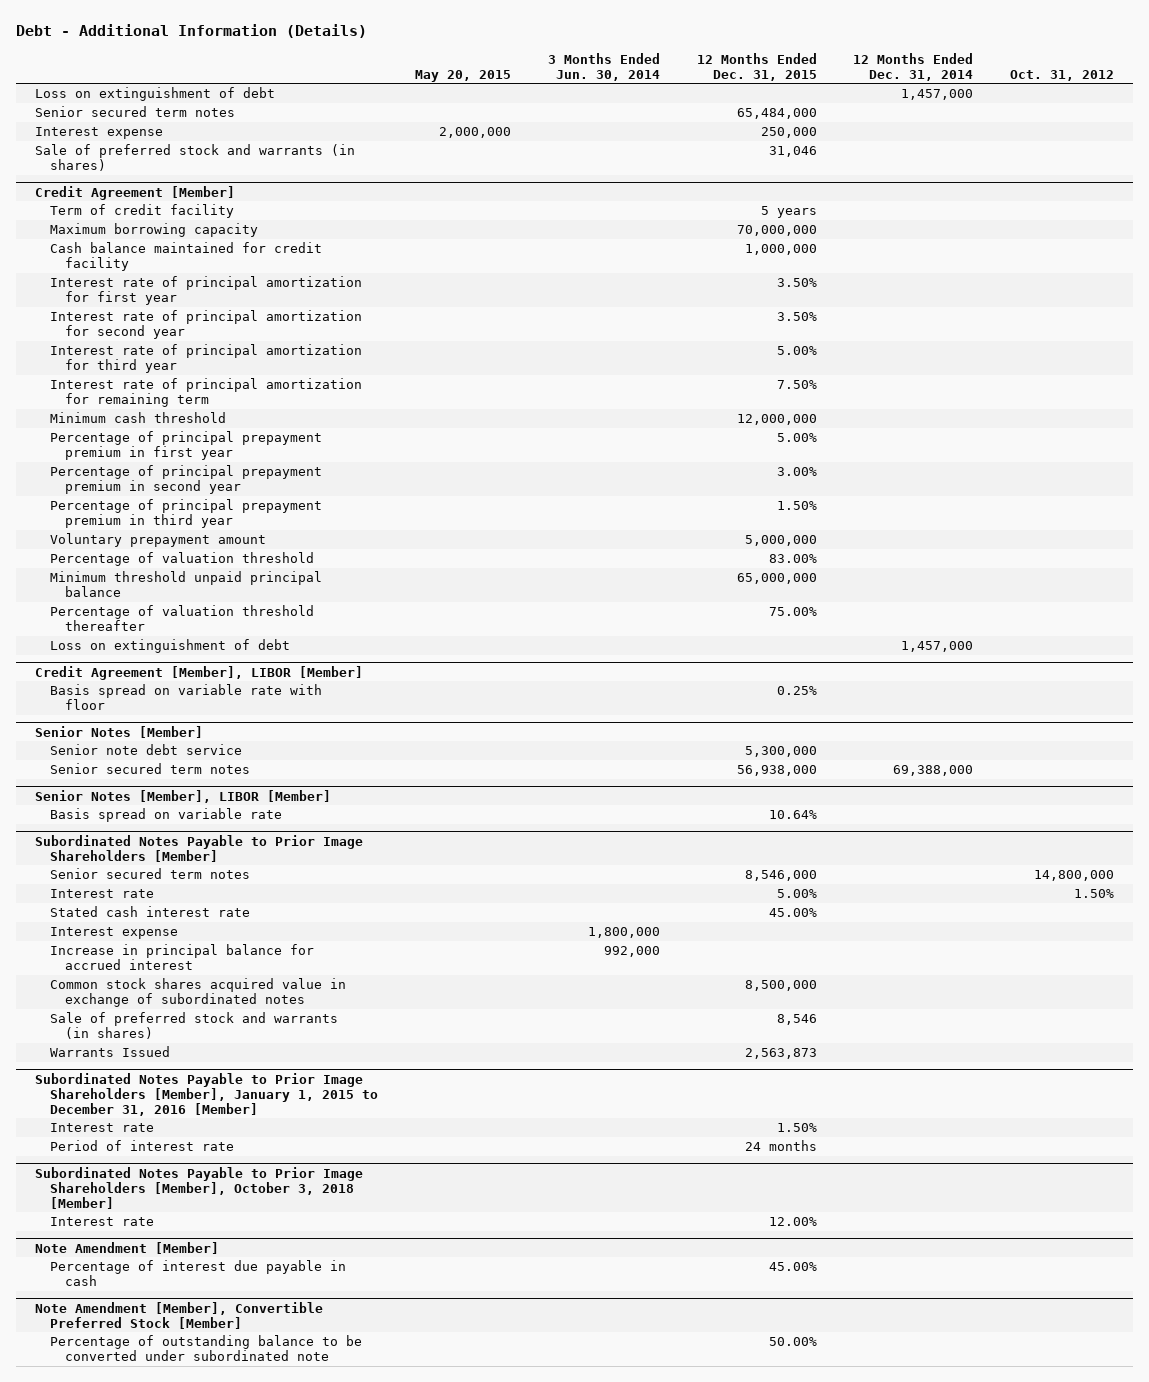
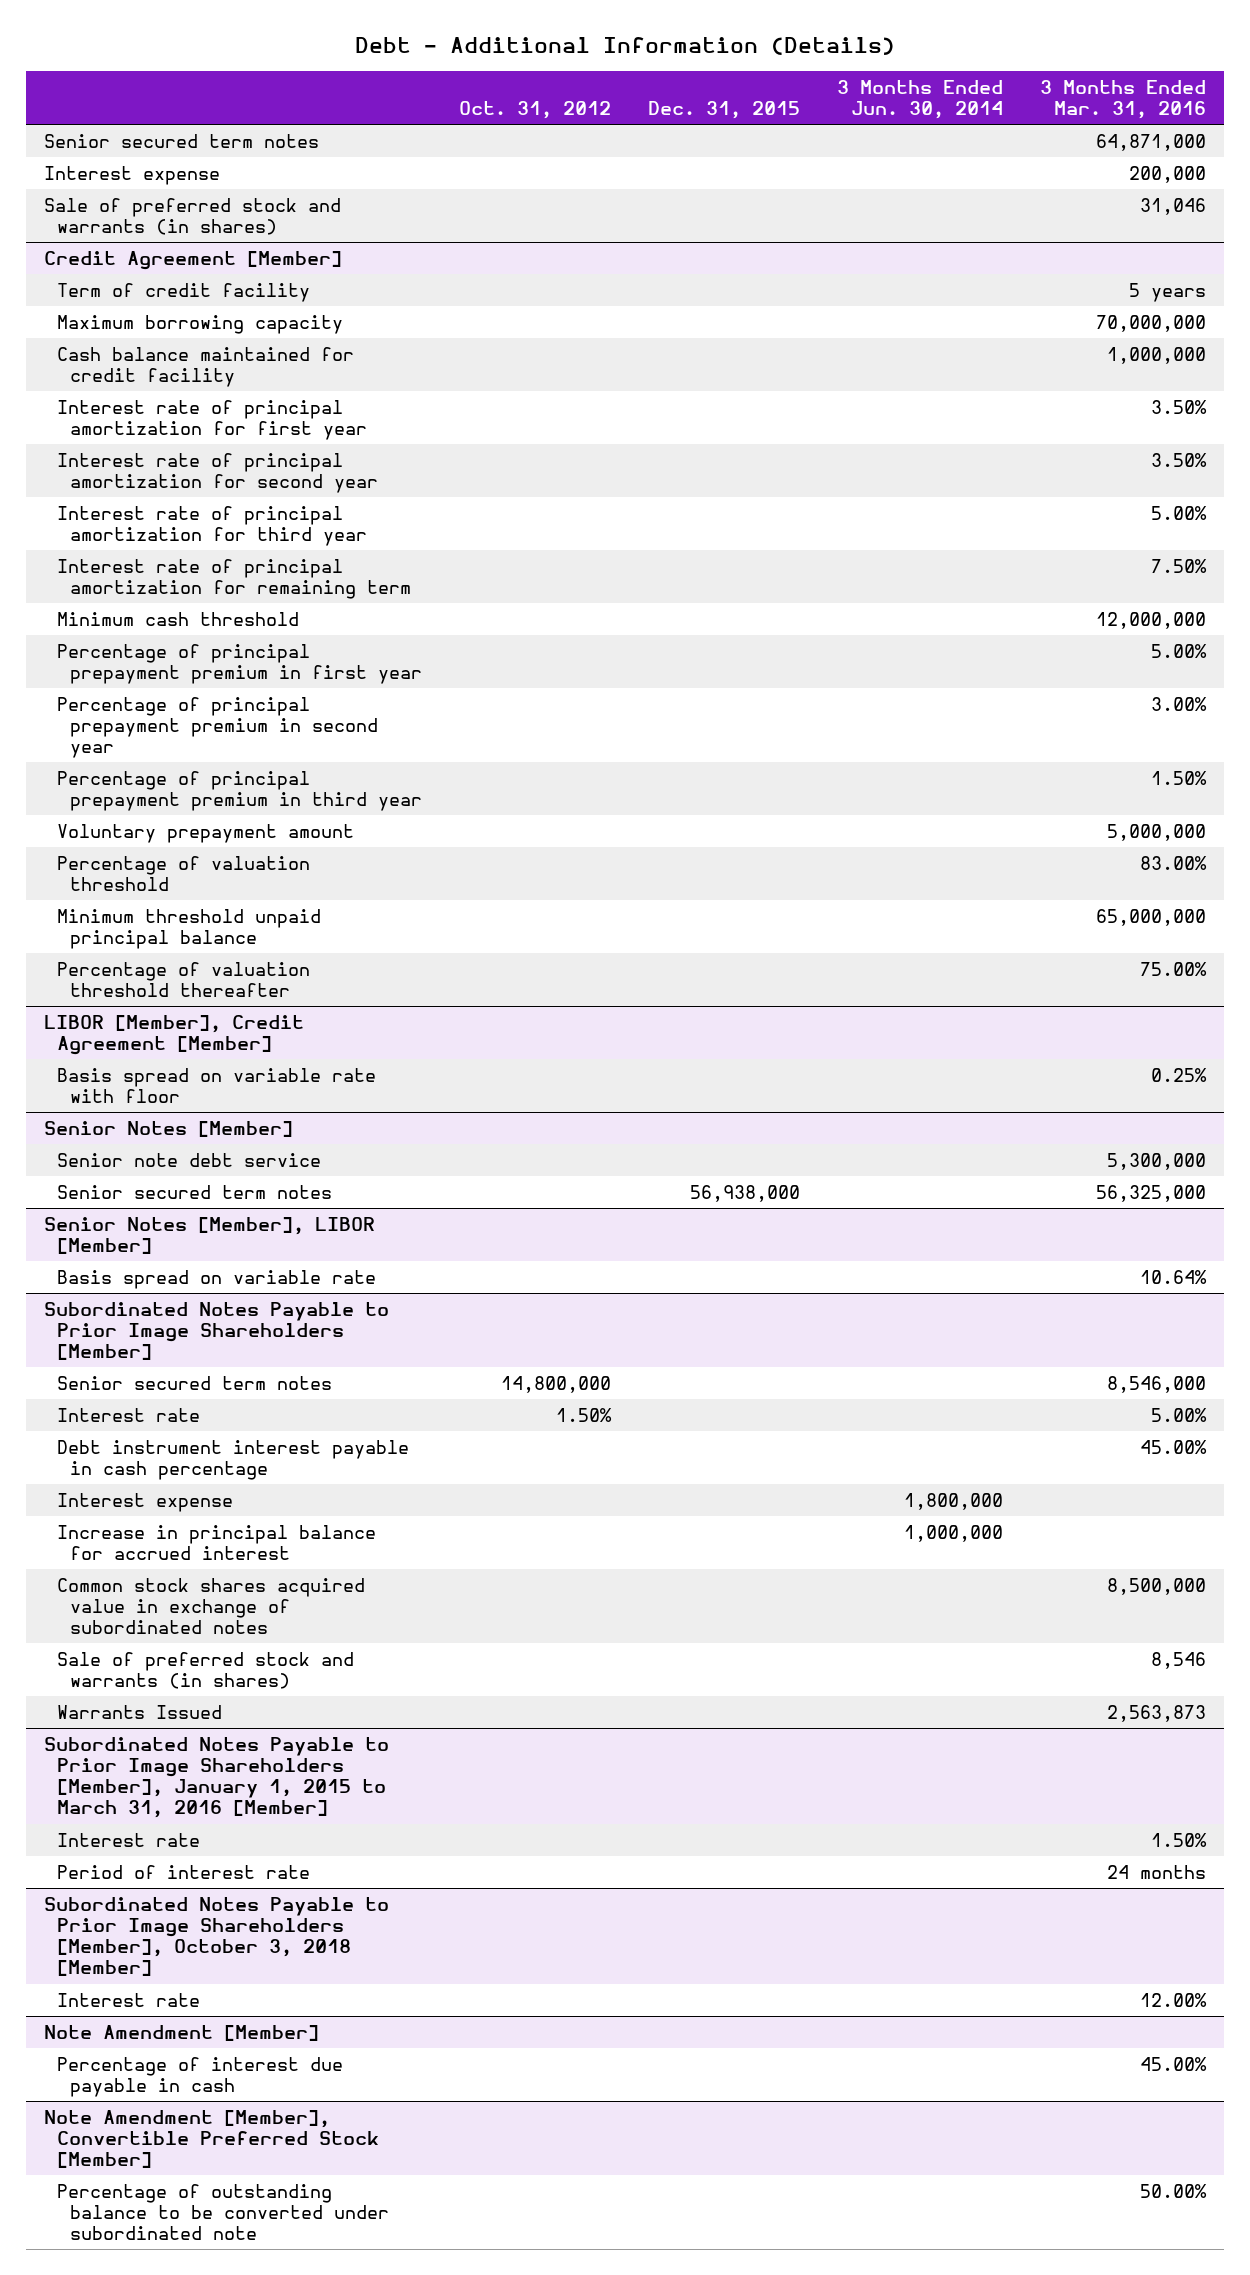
- | May 20, 2015 | 3 Months Ended Jun. 30, 2014 | 12 Months Ended Dec. 31, 2015 | 12 Months Ended Dec. 31, 2014 | Oct. 31, 2012
+ | Oct. 31, 2012 | Dec. 31, 2015 | 3 Months Ended Jun. 30, 2014 | 3 Months Ended Mar. 31, 2016
- Loss on extinguishment of debt | | | | 1,457,000 |
@ Credit Agreement [Member]
- Loss on extinguishment of debt | | | | 1,457,000 |
- Credit Agreement [Member], LIBOR [Member]
+ LIBOR [Member], Credit Agreement [Member]
@ Subordinated Notes Payable to Prior Image Shareholders [Member]
- Stated cash interest rate | | | 45.00% | |
+ Debt instrument interest payable in cash percentage | | | | 45.00%
- Increase in principal balance for accrued interest | | 992,000 | | |
+ Increase in principal balance for accrued interest | | | 1,000,000 |
- Subordinated Notes Payable to Prior Image Shareholders [Member], January 1, 2015 to December 31, 2016 [Member]
+ Subordinated Notes Payable to Prior Image Shareholders [Member], January 1, 2015 to March 31, 2016 [Member]

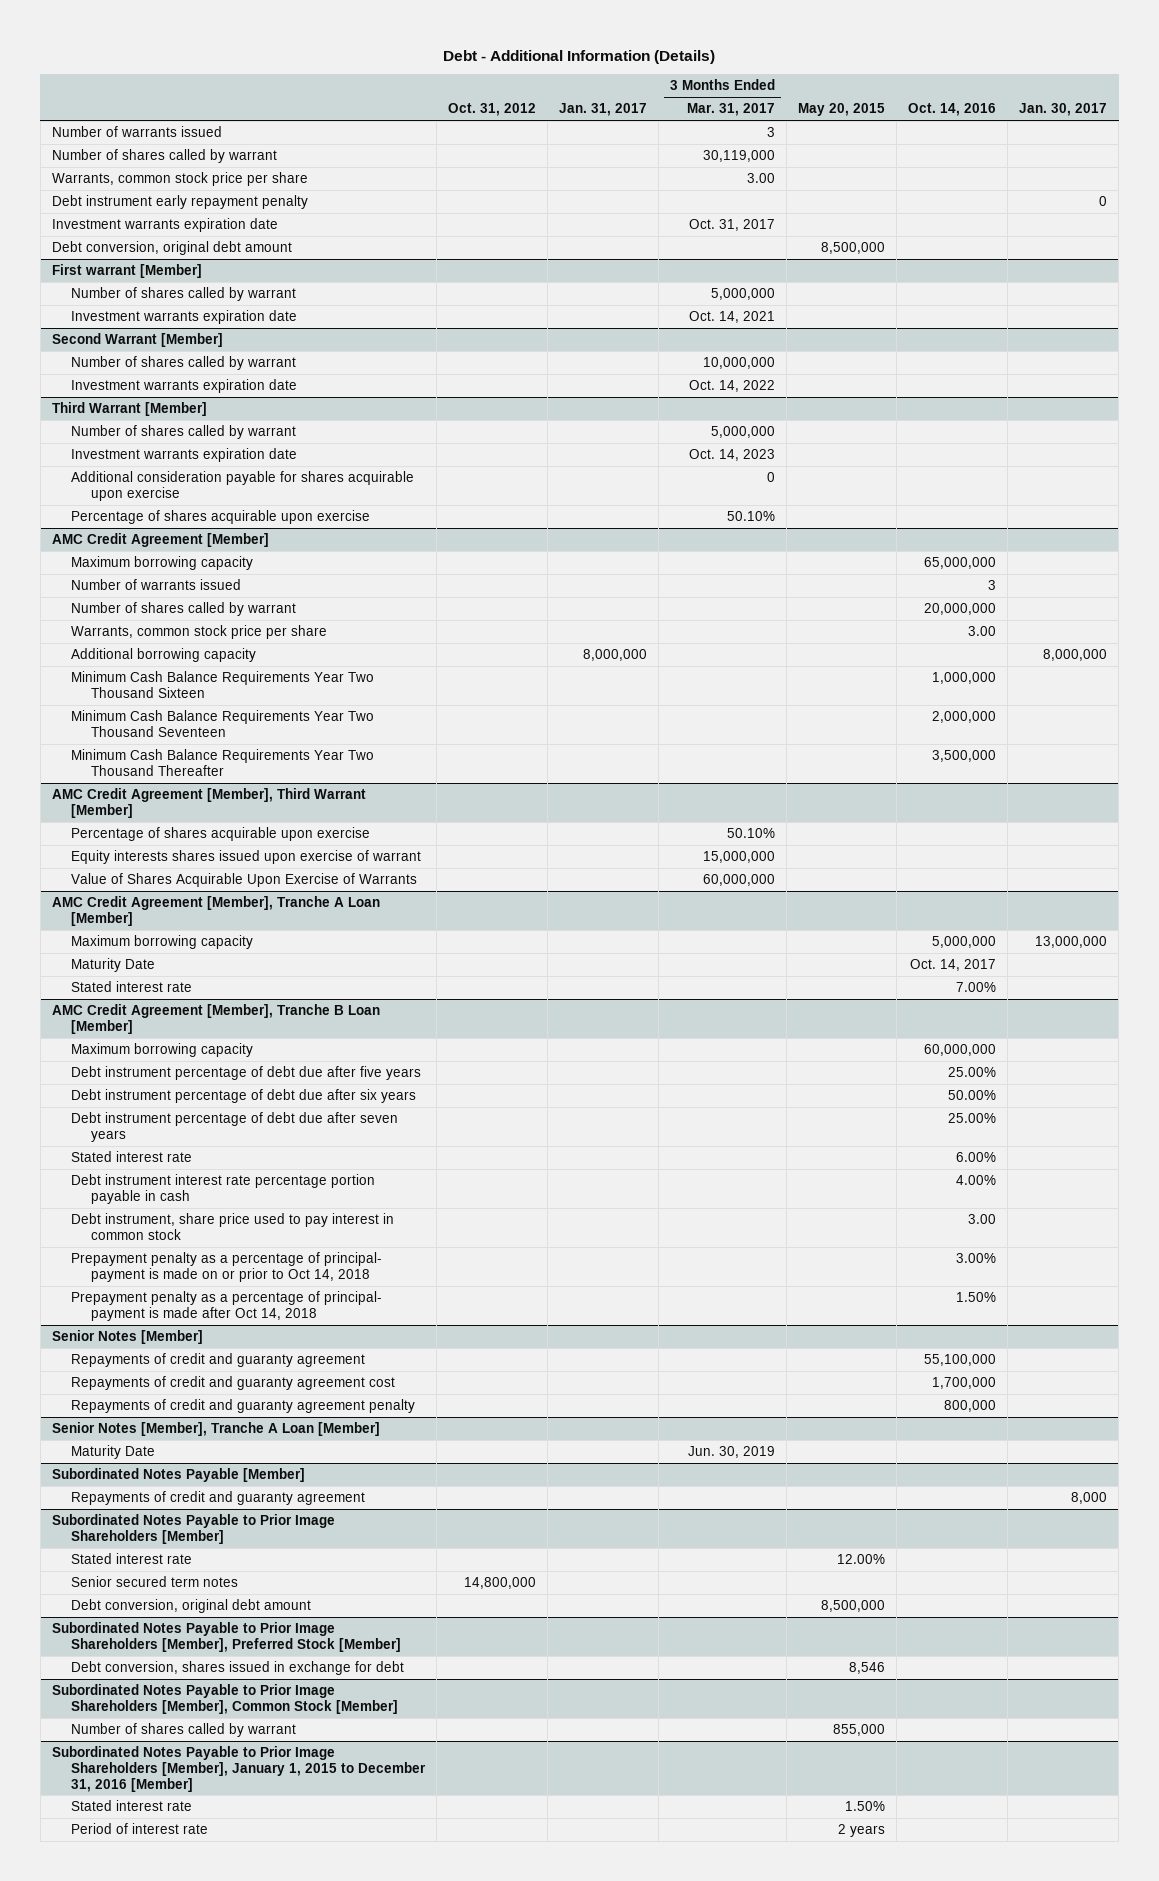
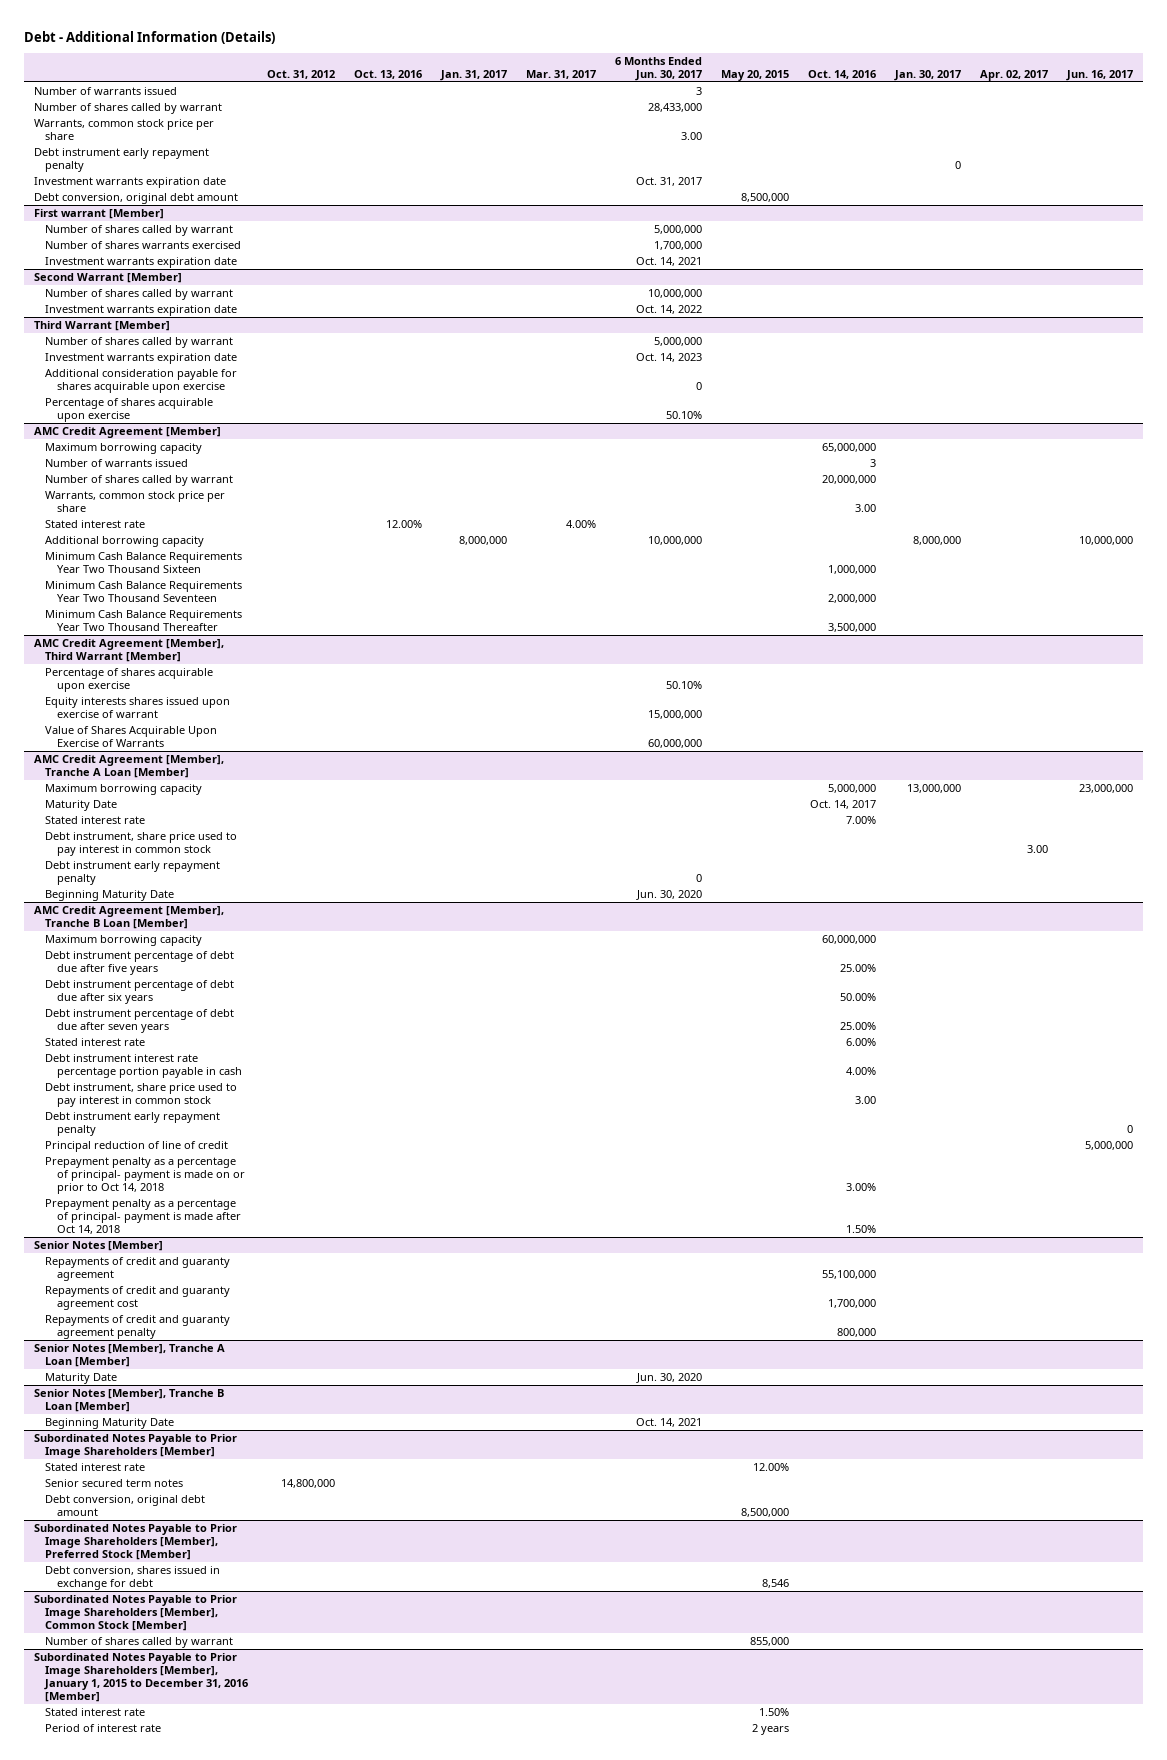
- | Oct. 31, 2012 | Jan. 31, 2017 | 3 Months Ended Mar. 31, 2017 | May 20, 2015 | Oct. 14, 2016 | Jan. 30, 2017
+ | Oct. 31, 2012 | Oct. 13, 2016 | Jan. 31, 2017 | Mar. 31, 2017 | 6 Months Ended Jun. 30, 2017 | May 20, 2015 | Oct. 14, 2016 | Jan. 30, 2017 | Apr. 02, 2017 | Jun. 16, 2017
@ First warrant [Member]
+ Number of shares warrants exercised | | | | | 1,700,000 | | | | |
@ AMC Credit Agreement [Member]
+ Stated interest rate | | 12.00% | | 4.00% | | | | | |
@ AMC Credit Agreement [Member], Tranche A Loan [Member]
+ Debt instrument, share price used to pay interest in common stock | | | | | | | | | 3.00 |
+ Debt instrument early repayment penalty | | | | | 0 | | | | |
+ Beginning Maturity Date | | | | | Jun. 30, 2020 | | | | |
@ AMC Credit Agreement [Member], Tranche B Loan [Member]
+ Debt instrument early repayment penalty | | | | | | | | | | 0
+ Principal reduction of line of credit | | | | | | | | | | 5,000,000
- Subordinated Notes Payable [Member]
- Repayments of credit and guaranty agreement | | | | | | 8,000
+ Senior Notes [Member], Tranche B Loan [Member]
+ Beginning Maturity Date | | | | | Oct. 14, 2021 | | | | |

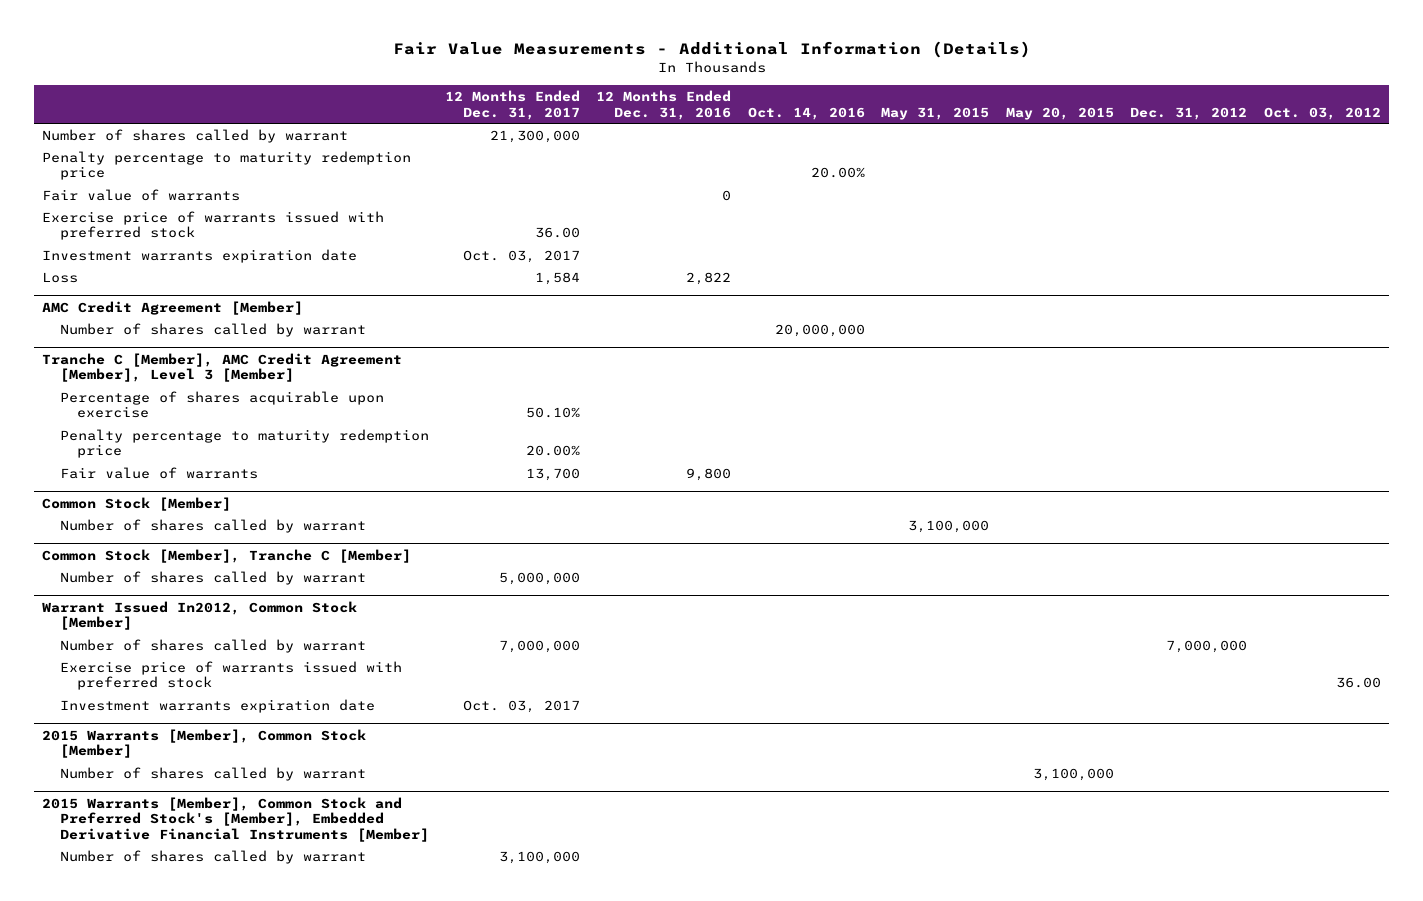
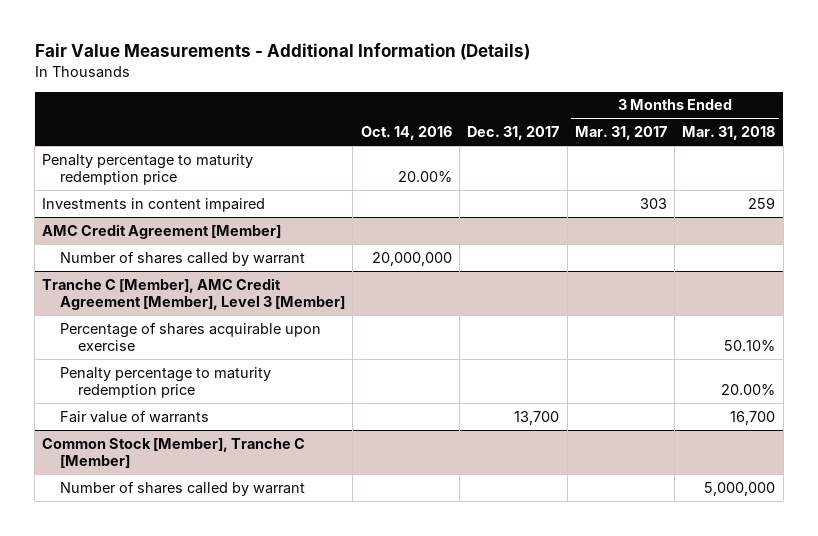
- | 12 Months Ended Dec. 31, 2017 | 12 Months Ended Dec. 31, 2016 | Oct. 14, 2016 | May 31, 2015 | May 20, 2015 | Dec. 31, 2012 | Oct. 03, 2012
+ | Oct. 14, 2016 | Dec. 31, 2017 | 3 Months Ended Mar. 31, 2017 | 3 Months Ended Mar. 31, 2018
- Number of shares called by warrant | 21,300,000 | | | | | |
- Fair value of warrants | | 0 | | | | |
- Exercise price of warrants issued with preferred stock | 36.00 | | | | | |
- Investment warrants expiration date | Oct. 03, 2017 | | | | | |
- Loss | 1,584 | 2,822 | | | | |
+ Investments in content impaired | | | 303 | 259
- Common Stock [Member]
- Number of shares called by warrant | | | | 3,100,000 | | |
- Warrant Issued In2012, Common Stock [Member]
- Number of shares called by warrant | 7,000,000 | | | | | 7,000,000 |
- Exercise price of warrants issued with preferred stock | | | | | | | 36.00
- Investment warrants expiration date | Oct. 03, 2017 | | | | | |
- 2015 Warrants [Member], Common Stock [Member]
- Number of shares called by warrant | | | | | 3,100,000 | |
- 2015 Warrants [Member], Common Stock and Preferred Stock's [Member], Embedded Derivative Financial Instruments [Member]
- Number of shares called by warrant | 3,100,000 | | | | | |

